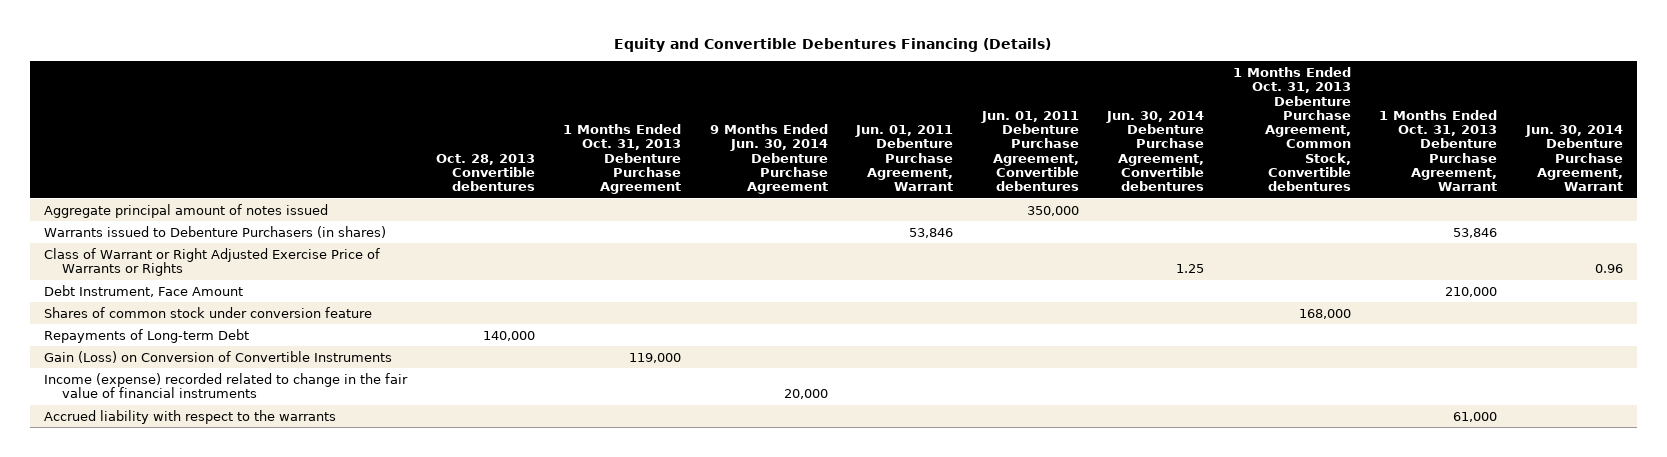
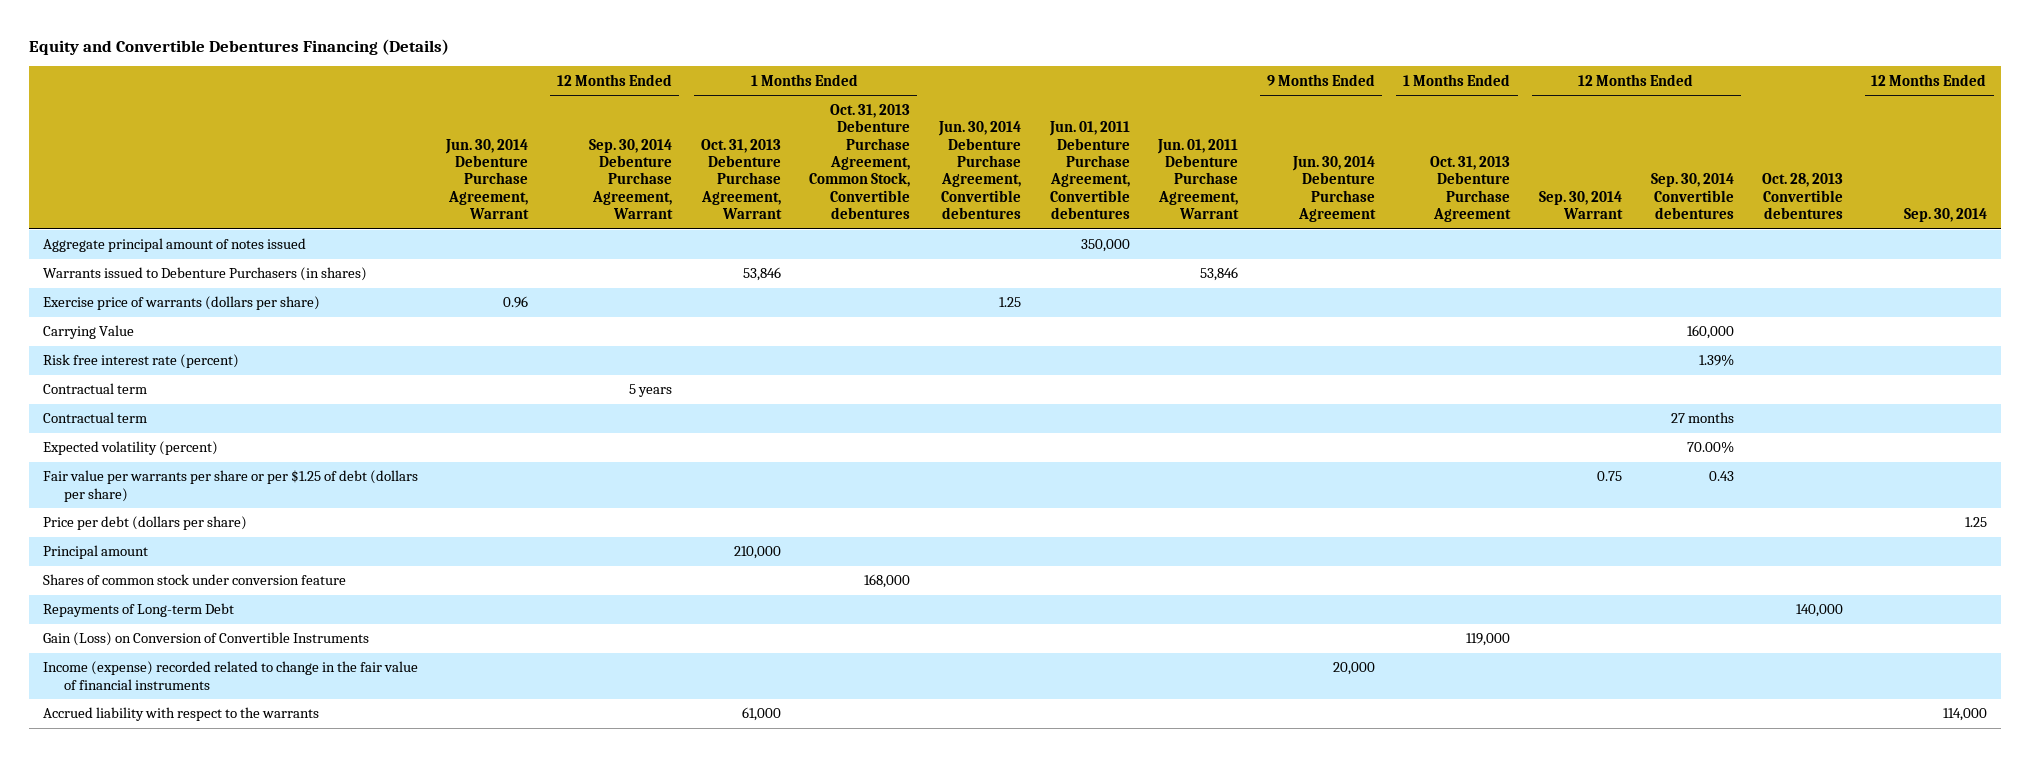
- | Oct. 28, 2013 Convertible debentures | 1 Months Ended Oct. 31, 2013 Debenture Purchase Agreement | 9 Months Ended Jun. 30, 2014 Debenture Purchase Agreement | Jun. 01, 2011 Debenture Purchase Agreement, Warrant | Jun. 01, 2011 Debenture Purchase Agreement, Convertible debentures | Jun. 30, 2014 Debenture Purchase Agreement, Convertible debentures | 1 Months Ended Oct. 31, 2013 Debenture Purchase Agreement, Common Stock, Convertible debentures | 1 Months Ended Oct. 31, 2013 Debenture Purchase Agreement, Warrant | Jun. 30, 2014 Debenture Purchase Agreement, Warrant
+ | Jun. 30, 2014 Debenture Purchase Agreement, Warrant | 12 Months Ended Sep. 30, 2014 Debenture Purchase Agreement, Warrant | 1 Months Ended Oct. 31, 2013 Debenture Purchase Agreement, Warrant | 1 Months Ended Oct. 31, 2013 Debenture Purchase Agreement, Common Stock, Convertible debentures | Jun. 30, 2014 Debenture Purchase Agreement, Convertible debentures | Jun. 01, 2011 Debenture Purchase Agreement, Convertible debentures | Jun. 01, 2011 Debenture Purchase Agreement, Warrant | 9 Months Ended Jun. 30, 2014 Debenture Purchase Agreement | 1 Months Ended Oct. 31, 2013 Debenture Purchase Agreement | 12 Months Ended Sep. 30, 2014 Warrant | 12 Months Ended Sep. 30, 2014 Convertible debentures | Oct. 28, 2013 Convertible debentures | 12 Months Ended Sep. 30, 2014
- Class of Warrant or Right Adjusted Exercise Price of Warrants or Rights | | | | | | 1.25 | | | 0.96
- Debt Instrument, Face Amount | | | | | | | | 210,000 |
+ Exercise price of warrants (dollars per share) | 0.96 | | | | 1.25 | | | | | | | |
+ Carrying Value | | | | | | | | | | | 160,000 | |
+ Risk free interest rate (percent) | | | | | | | | | | | 1.39% | |
+ Contractual term | | 5 years | | | | | | | | | | |
+ Contractual term | | | | | | | | | | | 27 months | |
+ Expected volatility (percent) | | | | | | | | | | | 70.00% | |
+ Fair value per warrants per share or per $1.25 of debt (dollars per share) | | | | | | | | | | 0.75 | 0.43 | |
+ Price per debt (dollars per share) | | | | | | | | | | | | | 1.25
+ Principal amount | | | 210,000 | | | | | | | | | |

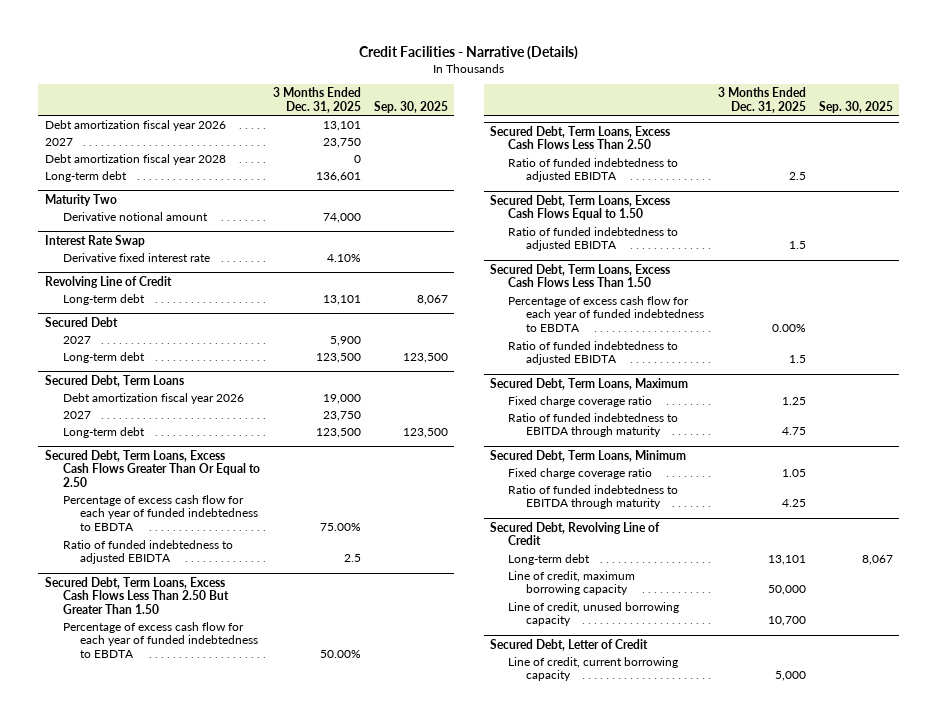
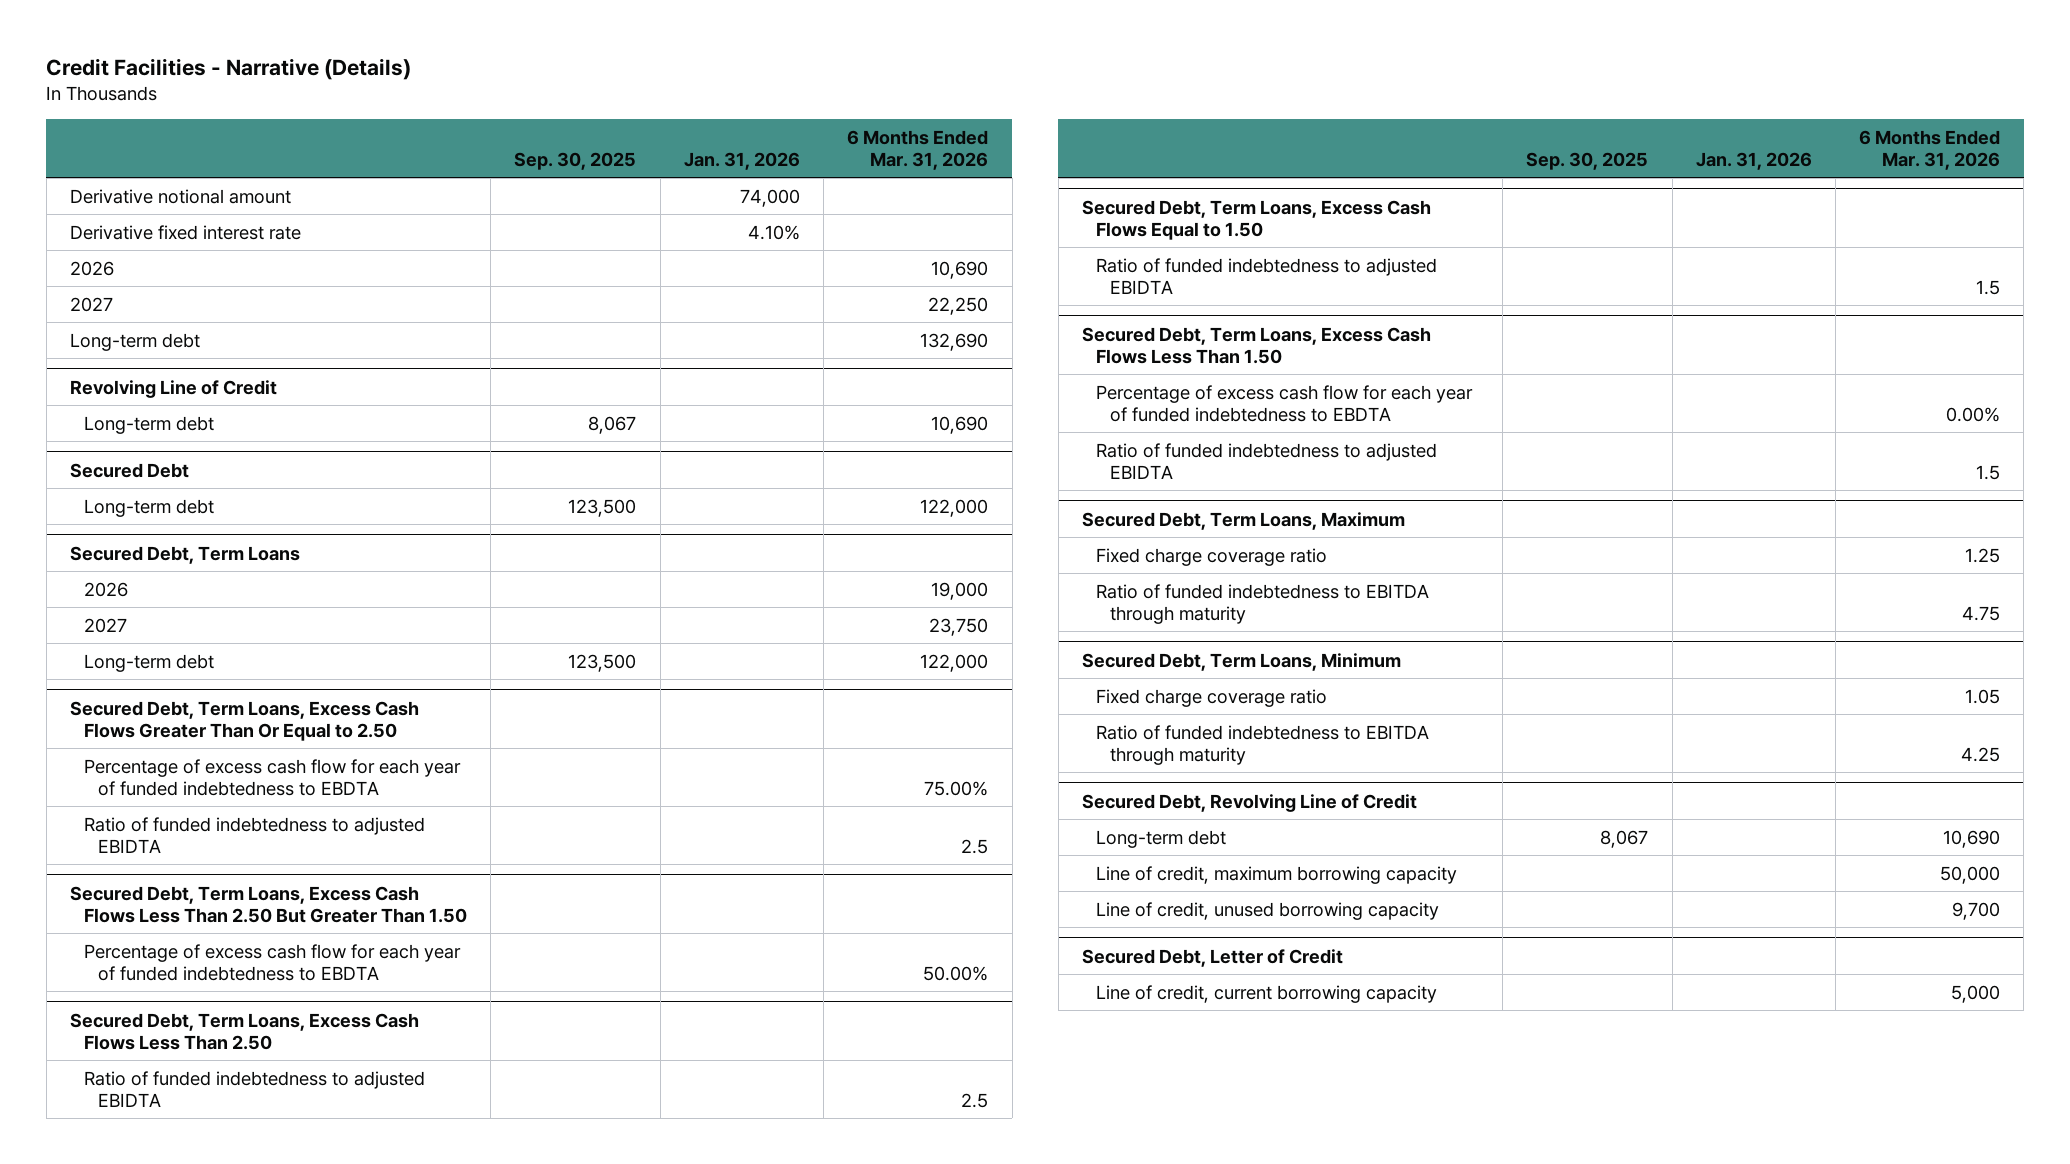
- | 3 Months Ended Dec. 31, 2025 | Sep. 30, 2025
+ | Sep. 30, 2025 | Jan. 31, 2026 | 6 Months Ended Mar. 31, 2026
- Debt amortization fiscal year 2026 | 13,101 |
+ Derivative notional amount | | 74,000 |
+ Derivative fixed interest rate | | 4.10% |
+ 2026 | | | 10,690
- Debt amortization fiscal year 2028 | 0 |
- Maturity Two
- Derivative notional amount | 74,000 |
- Interest Rate Swap
- Derivative fixed interest rate | 4.10% |
@ Secured Debt
- 2027 | 5,900 |
@ Secured Debt, Term Loans
- Debt amortization fiscal year 2026 | 19,000 |
+ 2026 | | | 19,000

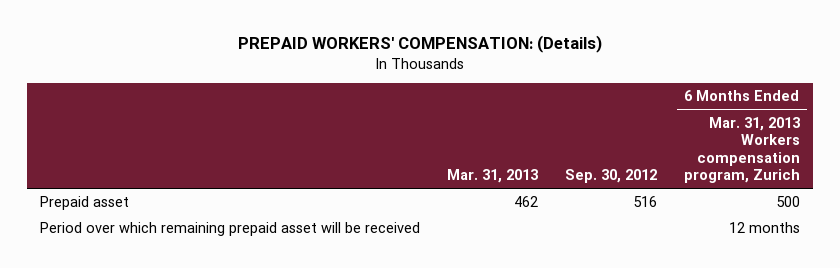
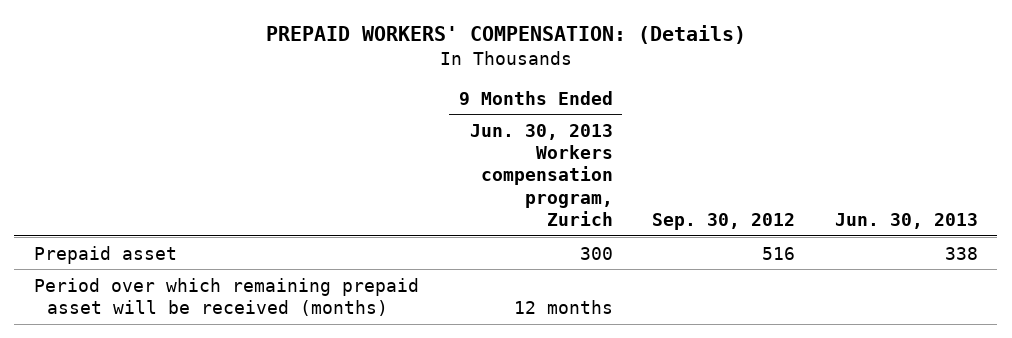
- | Mar. 31, 2013 | Sep. 30, 2012 | 6 Months Ended Mar. 31, 2013 Workers compensation program, Zurich
+ | 9 Months Ended Jun. 30, 2013 Workers compensation program, Zurich | Sep. 30, 2012 | Jun. 30, 2013
- Period over which remaining prepaid asset will be received | | | 12 months
+ Period over which remaining prepaid asset will be received (months) | 12 months | |

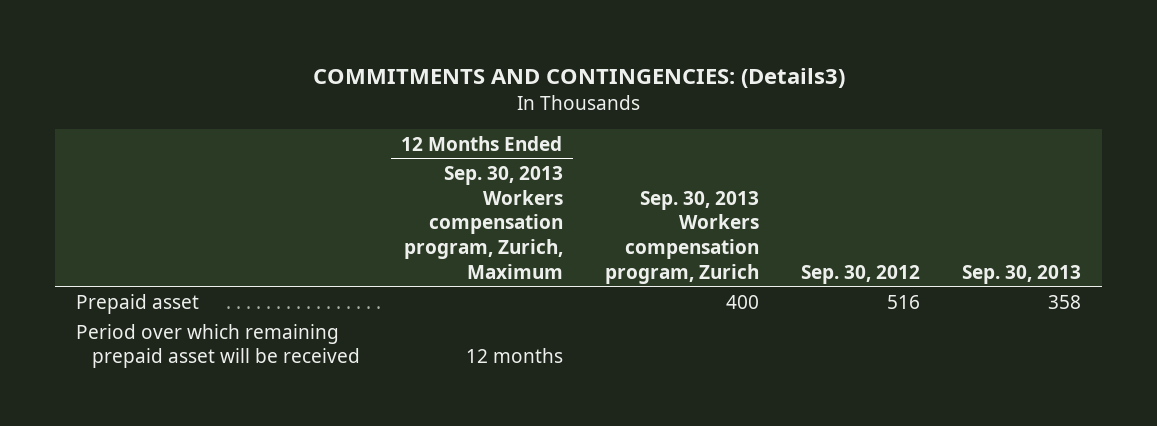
- PREPAID WORKERS' COMPENSATION: (Details)
+ COMMITMENTS AND CONTINGENCIES: (Details3)
- | 9 Months Ended Jun. 30, 2013 Workers compensation program, Zurich | Sep. 30, 2012 | Jun. 30, 2013
+ | 12 Months Ended Sep. 30, 2013 Workers compensation program, Zurich, Maximum | Sep. 30, 2013 Workers compensation program, Zurich | Sep. 30, 2012 | Sep. 30, 2013
- Period over which remaining prepaid asset will be received (months) | 12 months | |
+ Period over which remaining prepaid asset will be received | 12 months | | |

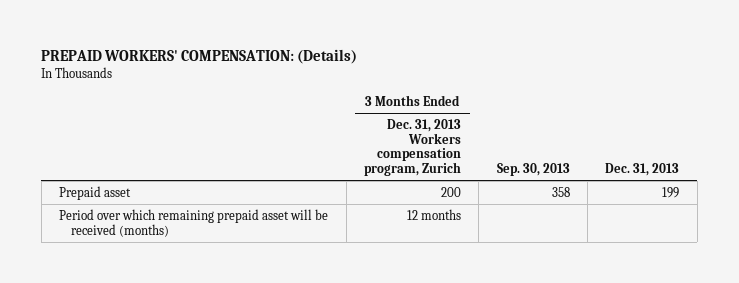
- COMMITMENTS AND CONTINGENCIES: (Details3)
+ PREPAID WORKERS' COMPENSATION: (Details)
- | 12 Months Ended Sep. 30, 2013 Workers compensation program, Zurich, Maximum | Sep. 30, 2013 Workers compensation program, Zurich | Sep. 30, 2012 | Sep. 30, 2013
+ | 3 Months Ended Dec. 31, 2013 Workers compensation program, Zurich | Sep. 30, 2013 | Dec. 31, 2013
- Period over which remaining prepaid asset will be received | 12 months | | |
+ Period over which remaining prepaid asset will be received (months) | 12 months | |

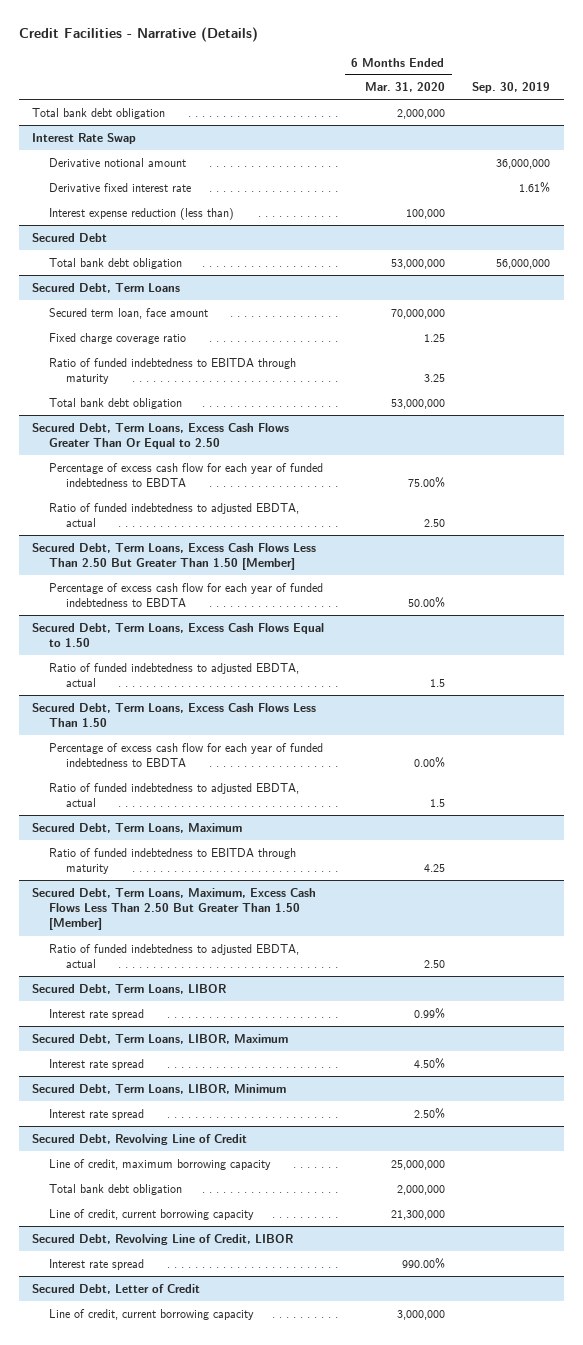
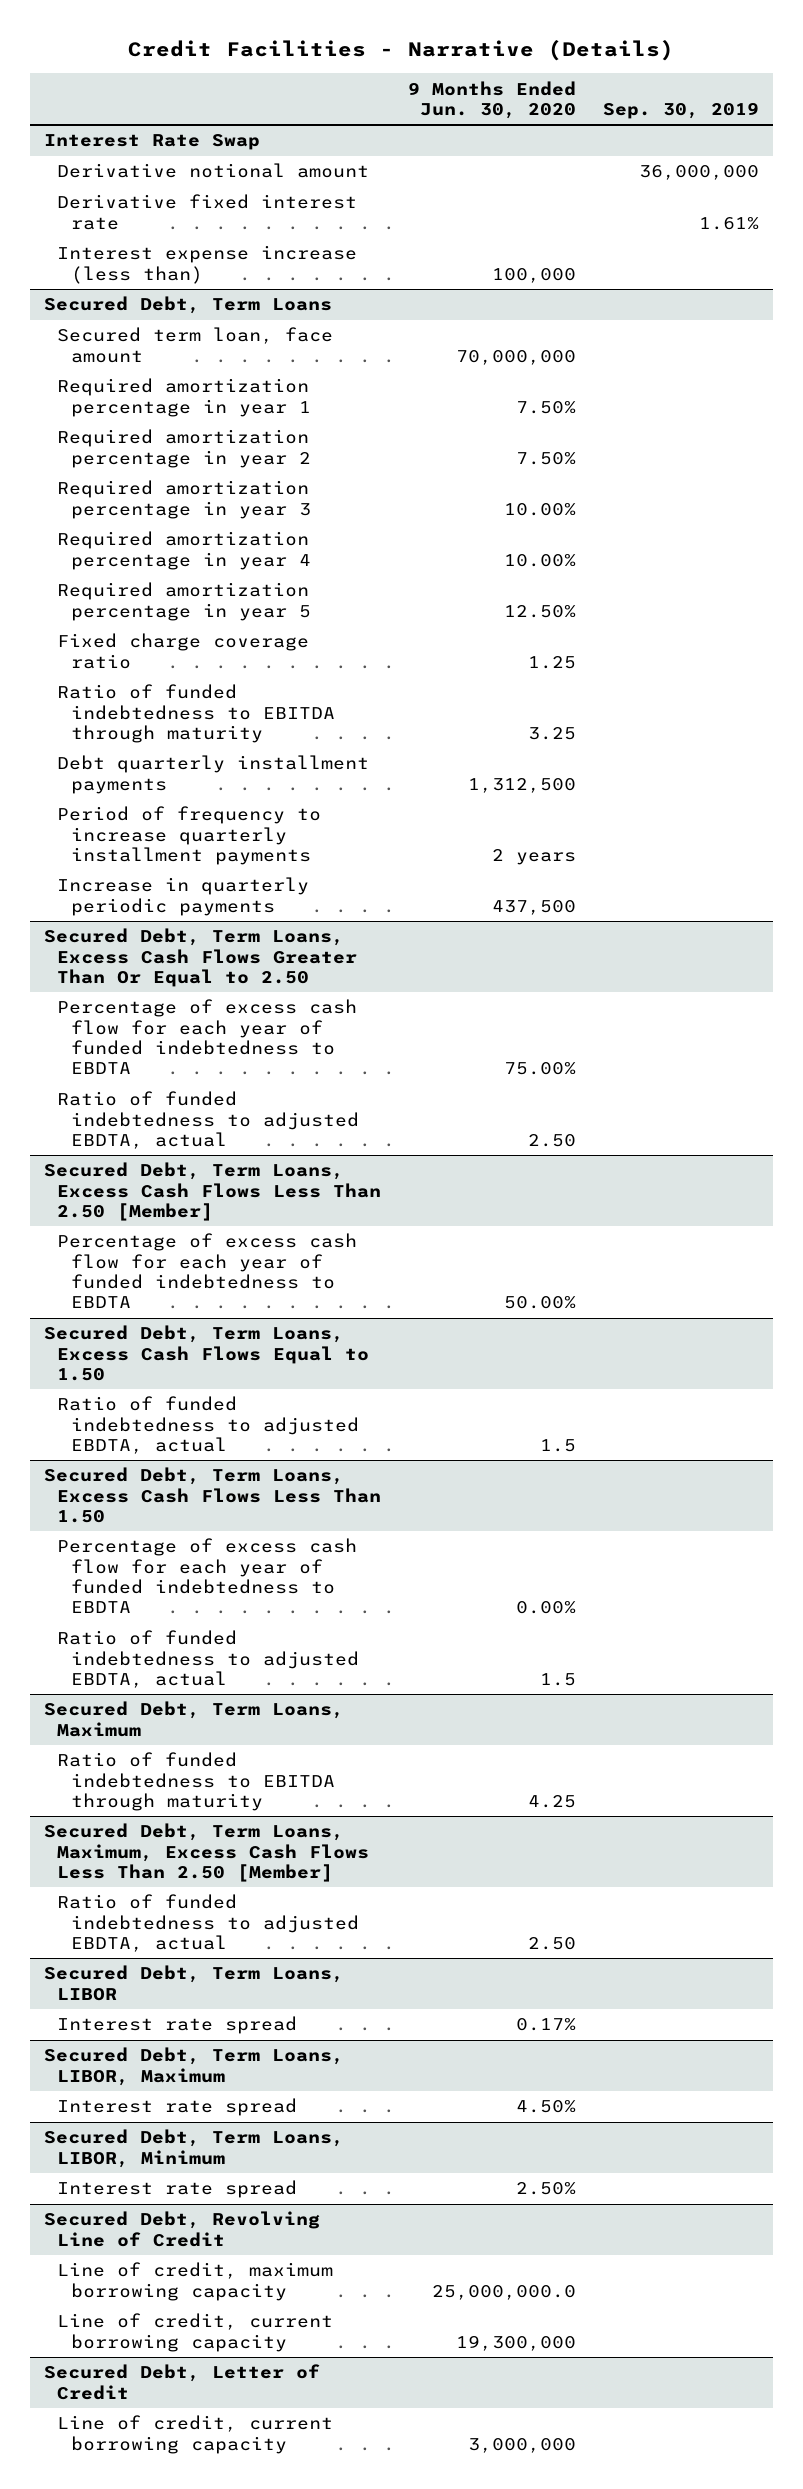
- | 6 Months Ended Mar. 31, 2020 | Sep. 30, 2019
+ | 9 Months Ended Jun. 30, 2020 | Sep. 30, 2019
- Total bank debt obligation | 2,000,000 |
@ Interest Rate Swap
- Interest expense reduction (less than) | 100,000 |
- Secured Debt
- Total bank debt obligation | 53,000,000 | 56,000,000
@ Interest Rate Swap
+ Interest expense increase (less than) | 100,000 |
@ Secured Debt, Term Loans
+ Required amortization percentage in year 1 | 7.50% |
+ Required amortization percentage in year 2 | 7.50% |
+ Required amortization percentage in year 3 | 10.00% |
+ Required amortization percentage in year 4 | 10.00% |
+ Required amortization percentage in year 5 | 12.50% |
- Total bank debt obligation | 53,000,000 |
+ Debt quarterly installment payments | 1,312,500 |
+ Period of frequency to increase quarterly installment payments | 2 years |
+ Increase in quarterly periodic payments | 437,500 |
- Secured Debt, Term Loans, Excess Cash Flows Less Than 2.50 But Greater Than 1.50 [Member]
+ Secured Debt, Term Loans, Excess Cash Flows Less Than 2.50 [Member]
- Secured Debt, Term Loans, Maximum, Excess Cash Flows Less Than 2.50 But Greater Than 1.50 [Member]
+ Secured Debt, Term Loans, Maximum, Excess Cash Flows Less Than 2.50 [Member]
@ Secured Debt, Revolving Line of Credit
- Total bank debt obligation | 2,000,000 |
- Secured Debt, Revolving Line of Credit, LIBOR
- Interest rate spread | 990.00% |

